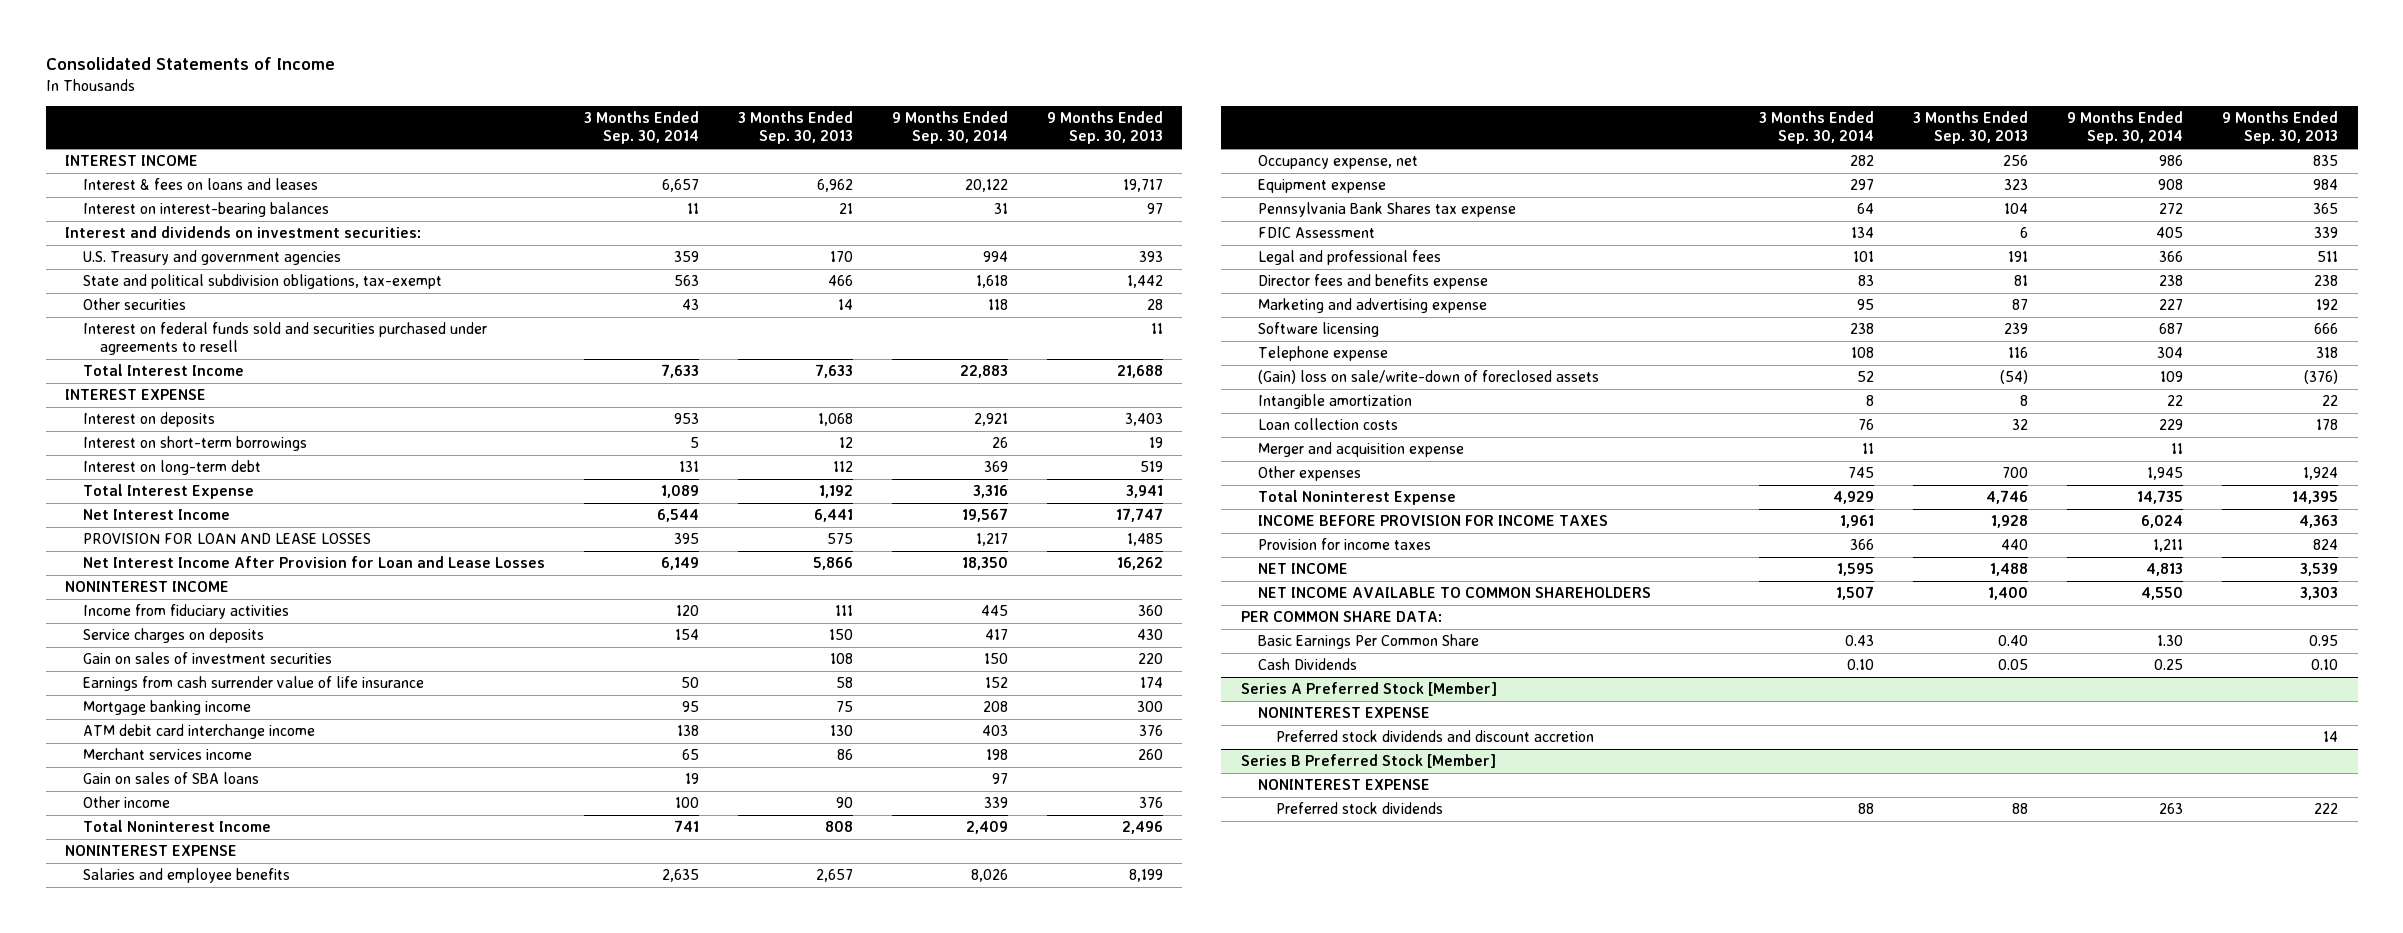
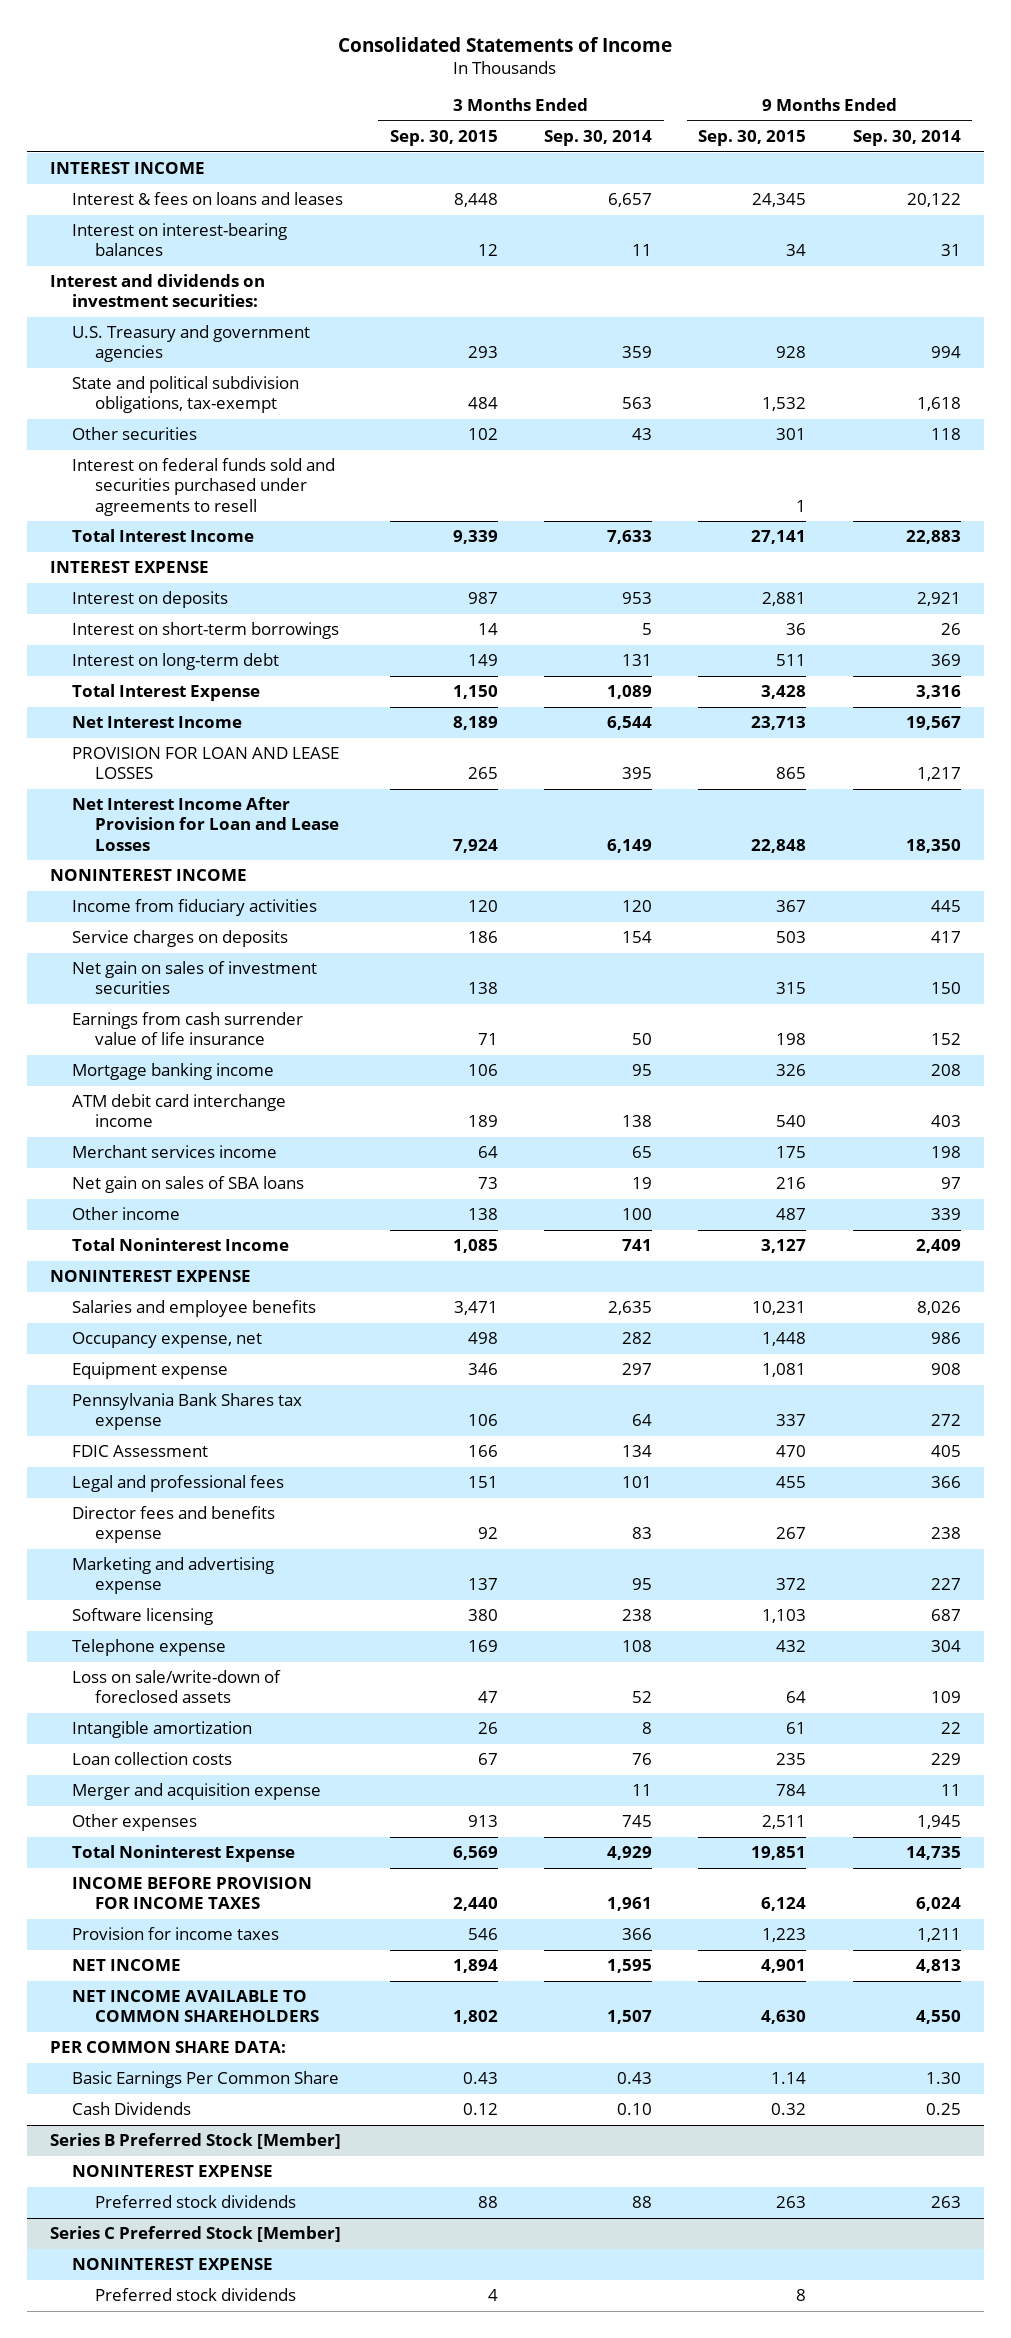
- | 3 Months Ended Sep. 30, 2014 | 3 Months Ended Sep. 30, 2013 | 9 Months Ended Sep. 30, 2014 | 9 Months Ended Sep. 30, 2013
+ | 3 Months Ended Sep. 30, 2015 | 3 Months Ended Sep. 30, 2014 | 9 Months Ended Sep. 30, 2015 | 9 Months Ended Sep. 30, 2014
- Gain on sales of investment securities | | 108 | 150 | 220
+ Net gain on sales of investment securities | 138 | | 315 | 150
- Gain on sales of SBA loans | 19 | | 97 |
+ Net gain on sales of SBA loans | 73 | 19 | 216 | 97
- (Gain) loss on sale/write-down of foreclosed assets | 52 | (54) | 109 | (376)
+ Loss on sale/write-down of foreclosed assets | 47 | 52 | 64 | 109
- Series A Preferred Stock [Member]
- NONINTEREST EXPENSE
- Preferred stock dividends and discount accretion | | | | 14
+ Series C Preferred Stock [Member]
+ NONINTEREST EXPENSE
+ Preferred stock dividends | 4 | | 8 |

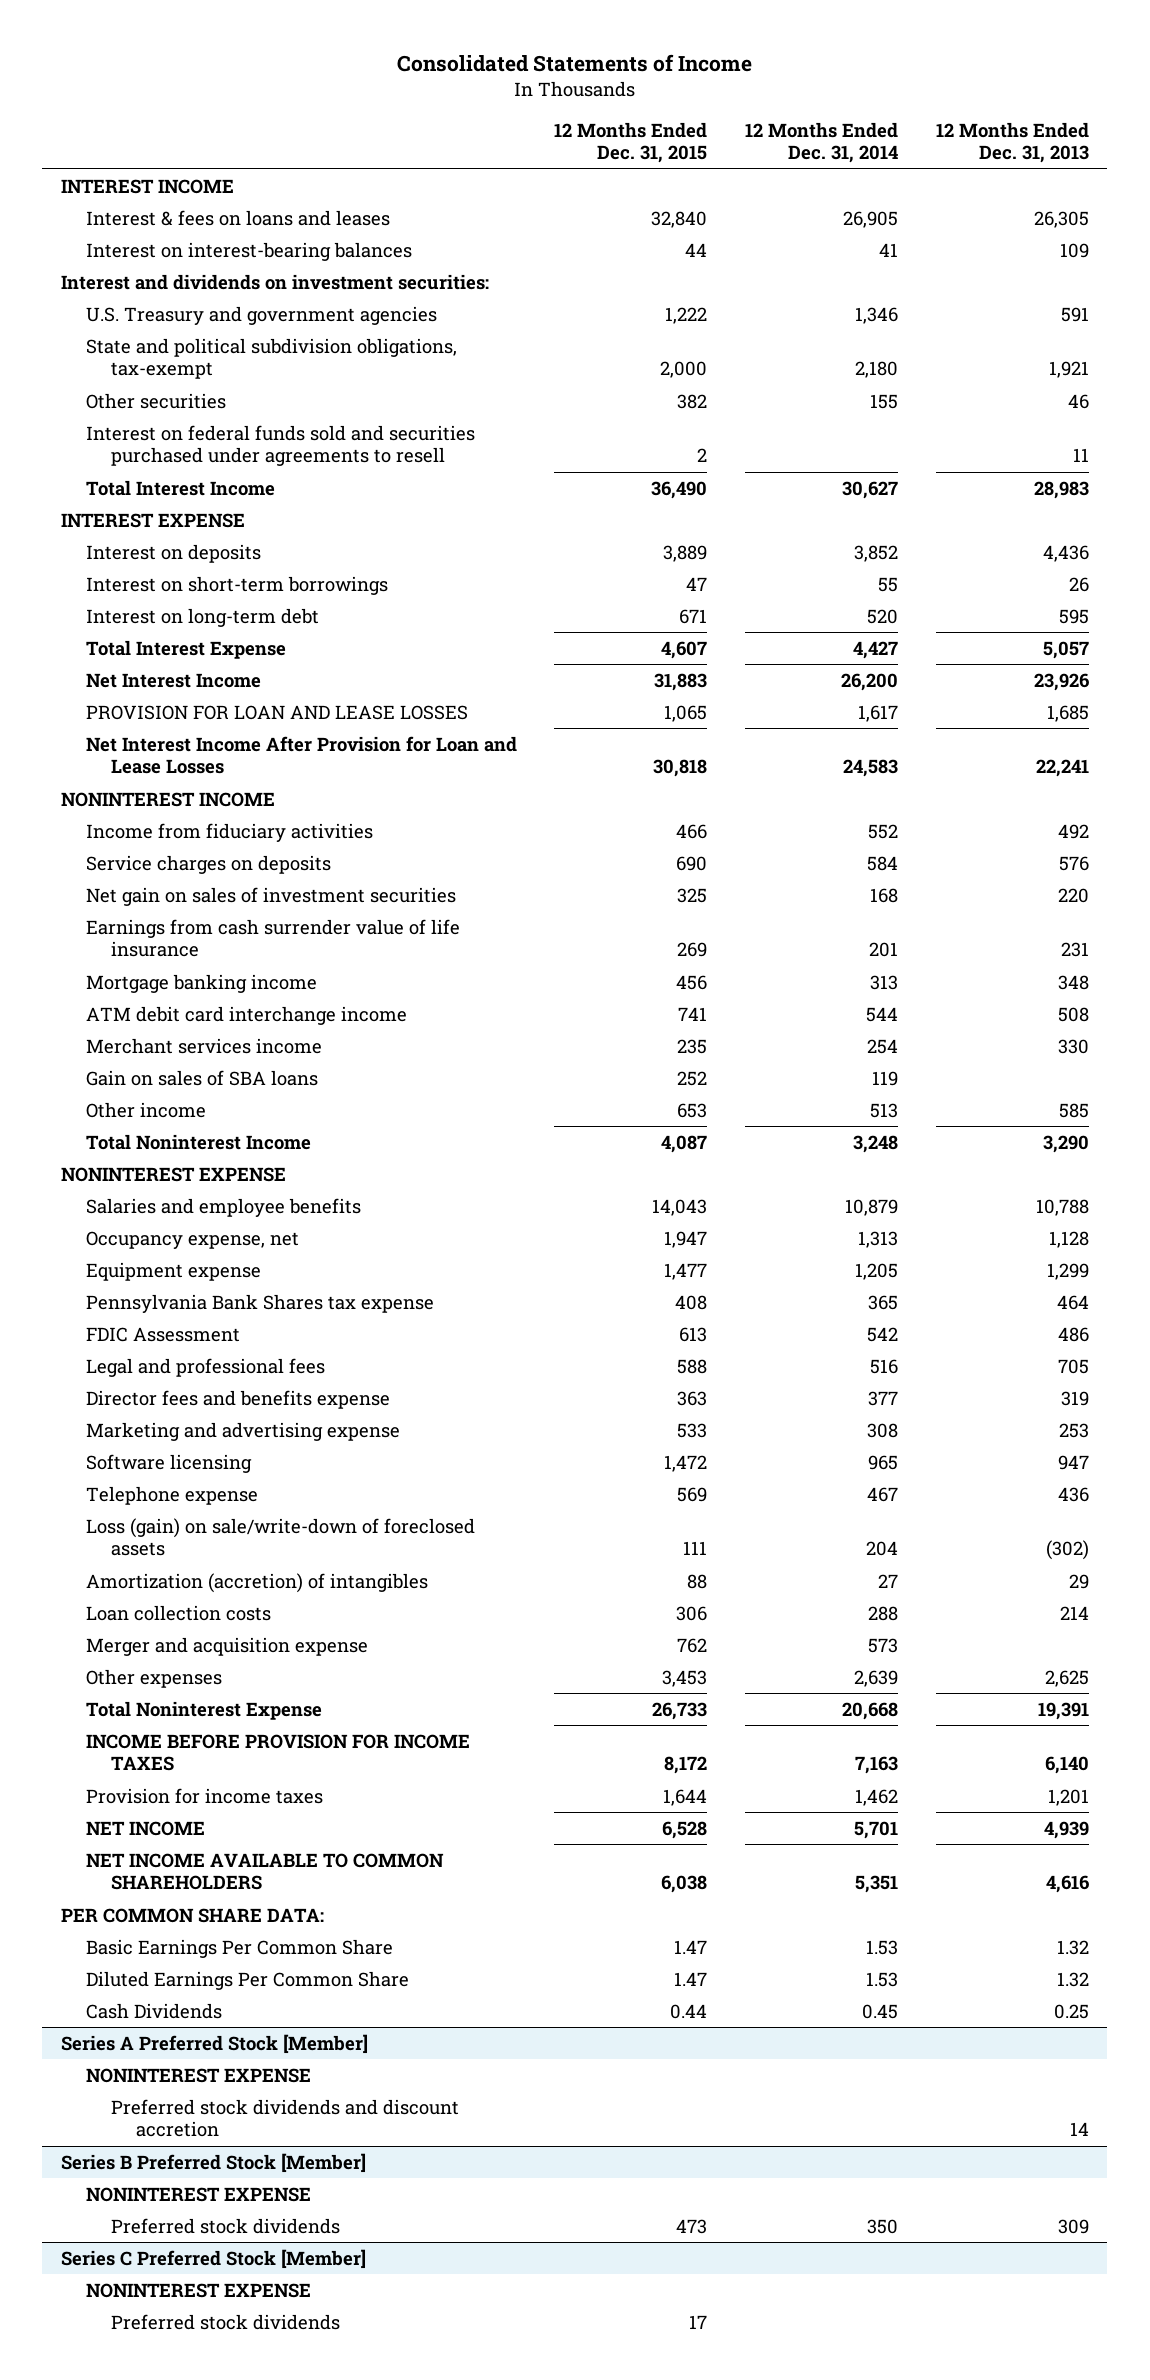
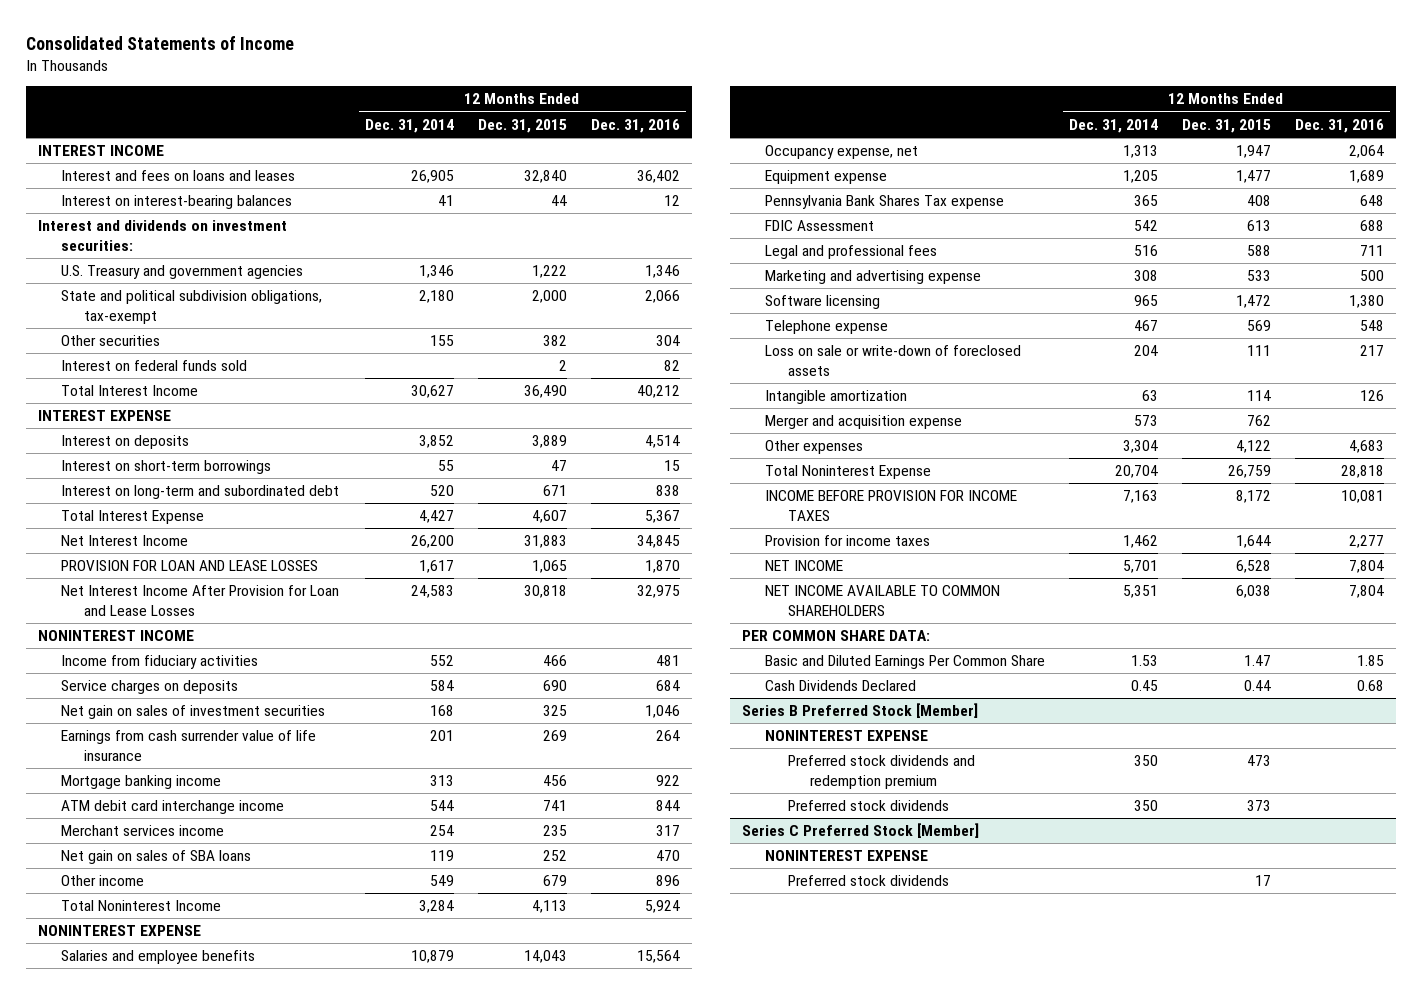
- | 12 Months Ended Dec. 31, 2015 | 12 Months Ended Dec. 31, 2014 | 12 Months Ended Dec. 31, 2013
+ | 12 Months Ended Dec. 31, 2014 | 12 Months Ended Dec. 31, 2015 | 12 Months Ended Dec. 31, 2016
- Interest & fees on loans and leases | 32,840 | 26,905 | 26,305
+ Interest and fees on loans and leases | 26,905 | 32,840 | 36,402
- Interest on federal funds sold and securities purchased under agreements to resell | 2 | | 11
+ Interest on federal funds sold | | 2 | 82
- Interest on long-term debt | 671 | 520 | 595
+ Interest on long-term and subordinated debt | 520 | 671 | 838
- Gain on sales of SBA loans | 252 | 119 |
- Other income | 653 | 513 | 585
- Total Noninterest Income | 4,087 | 3,248 | 3,290
+ Net gain on sales of SBA loans | 119 | 252 | 470
+ Other income | 549 | 679 | 896
+ Total Noninterest Income | 3,284 | 4,113 | 5,924
- Pennsylvania Bank Shares tax expense | 408 | 365 | 464
+ Pennsylvania Bank Shares Tax expense | 365 | 408 | 648
- Director fees and benefits expense | 363 | 377 | 319
- Loss (gain) on sale/write-down of foreclosed assets | 111 | 204 | (302)
- Amortization (accretion) of intangibles | 88 | 27 | 29
- Loan collection costs | 306 | 288 | 214
+ Loss on sale or write-down of foreclosed assets | 204 | 111 | 217
+ Intangible amortization | 63 | 114 | 126
- Other expenses | 3,453 | 2,639 | 2,625
- Total Noninterest Expense | 26,733 | 20,668 | 19,391
+ Other expenses | 3,304 | 4,122 | 4,683
+ Total Noninterest Expense | 20,704 | 26,759 | 28,818
- Basic Earnings Per Common Share | 1.47 | 1.53 | 1.32
- Diluted Earnings Per Common Share | 1.47 | 1.53 | 1.32
- Cash Dividends | 0.44 | 0.45 | 0.25
- Series A Preferred Stock [Member]
- NONINTEREST EXPENSE
- Preferred stock dividends and discount accretion | | | 14
+ Basic and Diluted Earnings Per Common Share | 1.53 | 1.47 | 1.85
+ Cash Dividends Declared | 0.45 | 0.44 | 0.68
@ Series B Preferred Stock [Member]
- Preferred stock dividends | 473 | 350 | 309
+ Preferred stock dividends and redemption premium | 350 | 473 |
+ Preferred stock dividends | 350 | 373 |

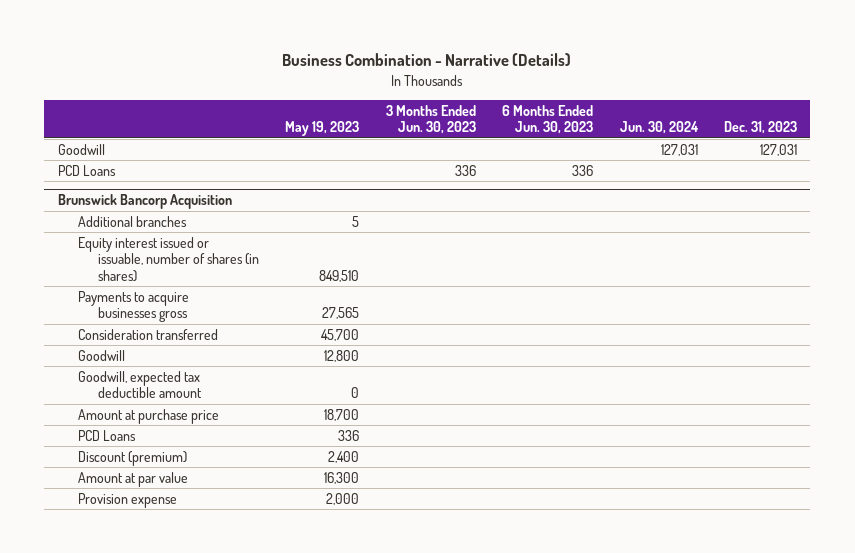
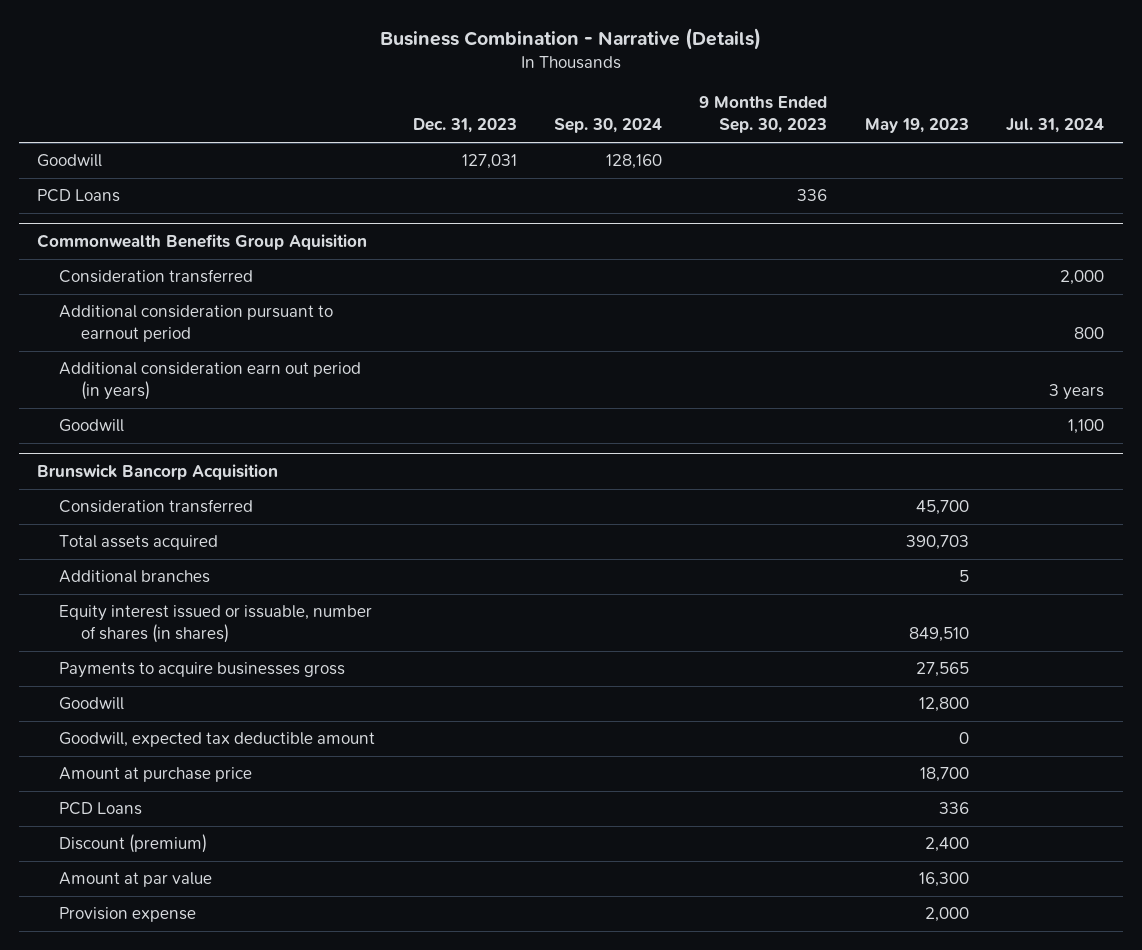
- | May 19, 2023 | 3 Months Ended Jun. 30, 2023 | 6 Months Ended Jun. 30, 2023 | Jun. 30, 2024 | Dec. 31, 2023
+ | Dec. 31, 2023 | Sep. 30, 2024 | 9 Months Ended Sep. 30, 2023 | May 19, 2023 | Jul. 31, 2024
+ Commonwealth Benefits Group Aquisition
+ Consideration transferred | | | | | 2,000
+ Additional consideration pursuant to earnout period | | | | | 800
+ Additional consideration earn out period (in years) | | | | | 3 years
+ Goodwill | | | | | 1,100
@ Brunswick Bancorp Acquisition
moved up: Consideration transferred | | | | 45,700 |
+ Total assets acquired | | | | 390,703 |

